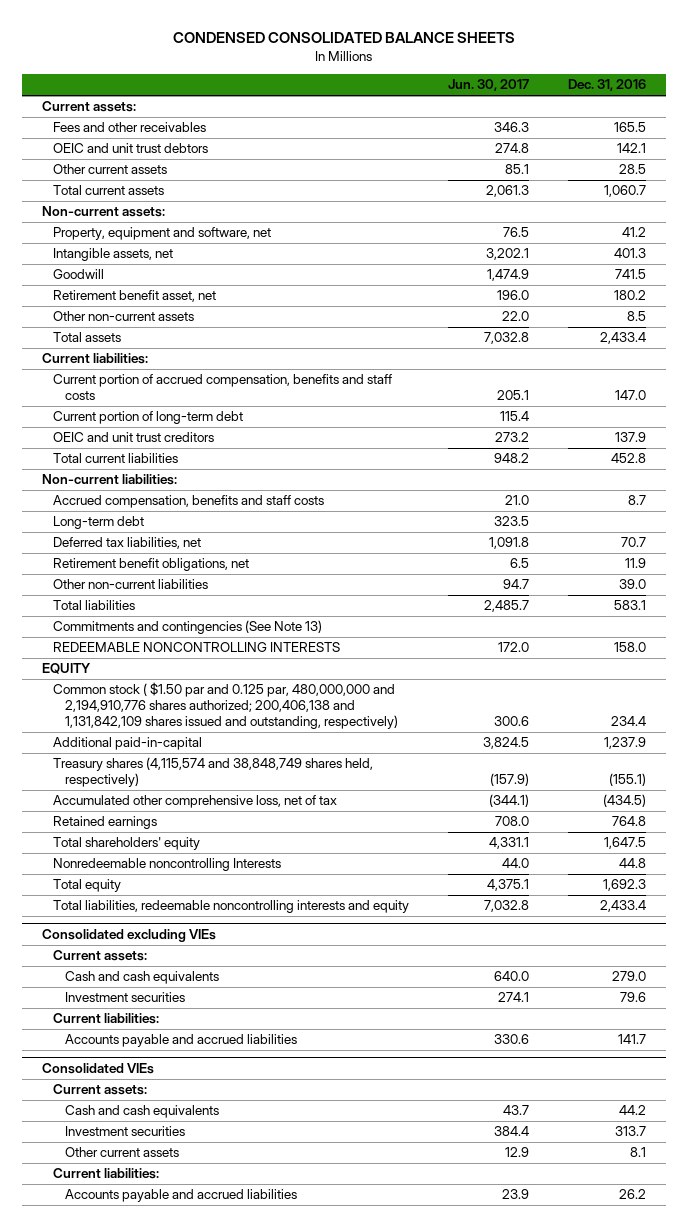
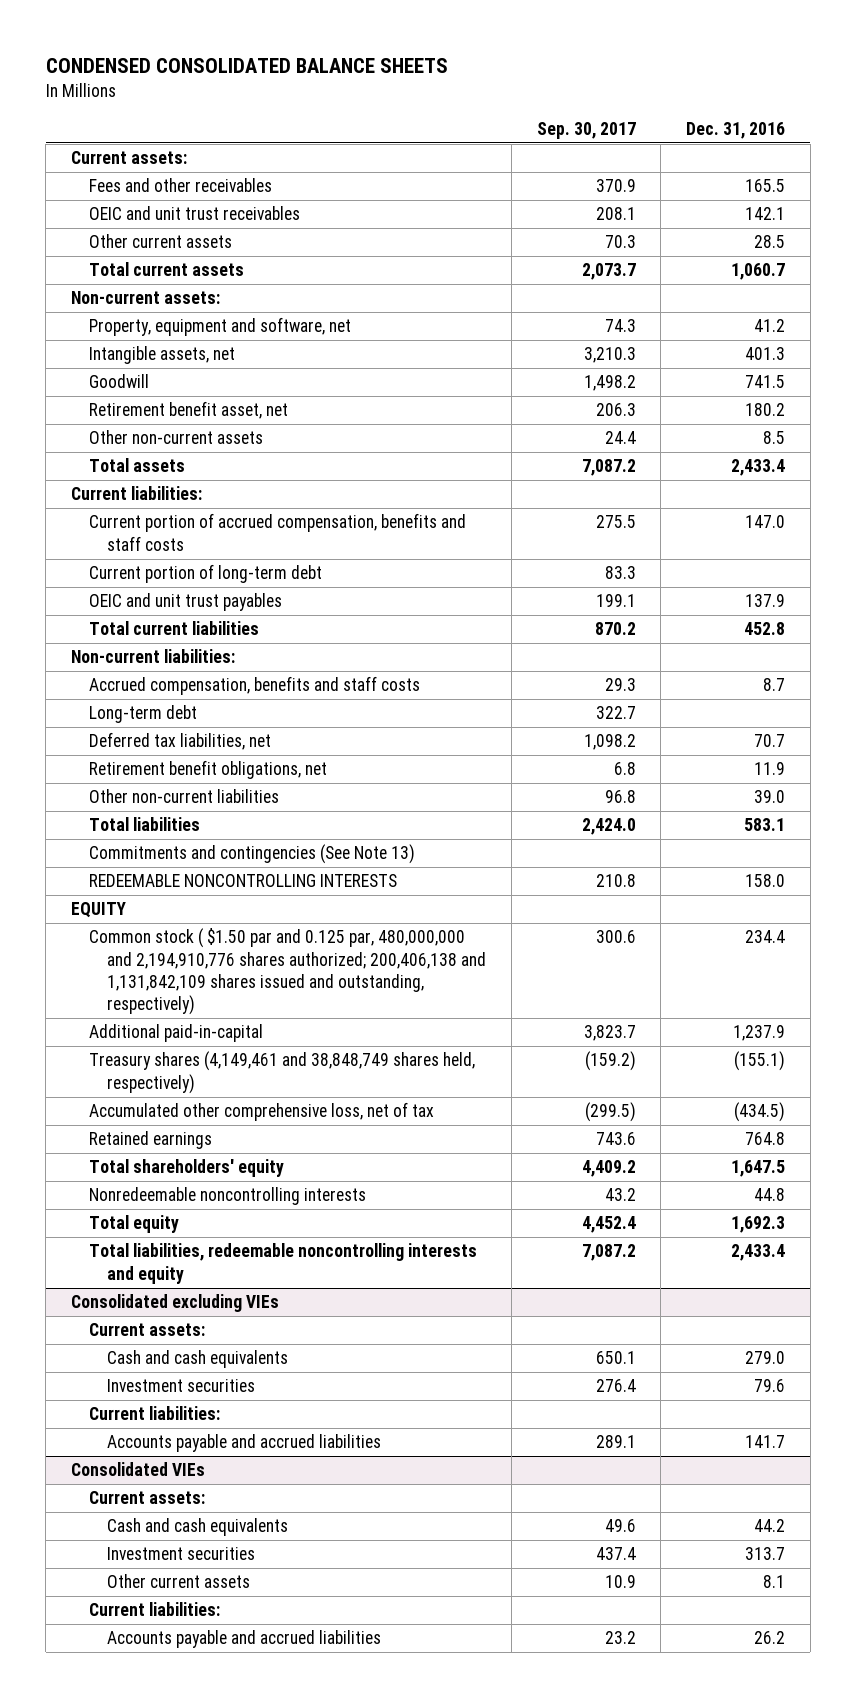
- | Jun. 30, 2017 | Dec. 31, 2016
+ | Sep. 30, 2017 | Dec. 31, 2016
- OEIC and unit trust debtors | 274.8 | 142.1
+ OEIC and unit trust receivables | 208.1 | 142.1
- OEIC and unit trust creditors | 273.2 | 137.9
+ OEIC and unit trust payables | 199.1 | 137.9
- Treasury shares (4,115,574 and 38,848,749 shares held, respectively) | (157.9) | (155.1)
+ Treasury shares (4,149,461 and 38,848,749 shares held, respectively) | (159.2) | (155.1)
- Nonredeemable noncontrolling Interests | 44.0 | 44.8
+ Nonredeemable noncontrolling interests | 43.2 | 44.8

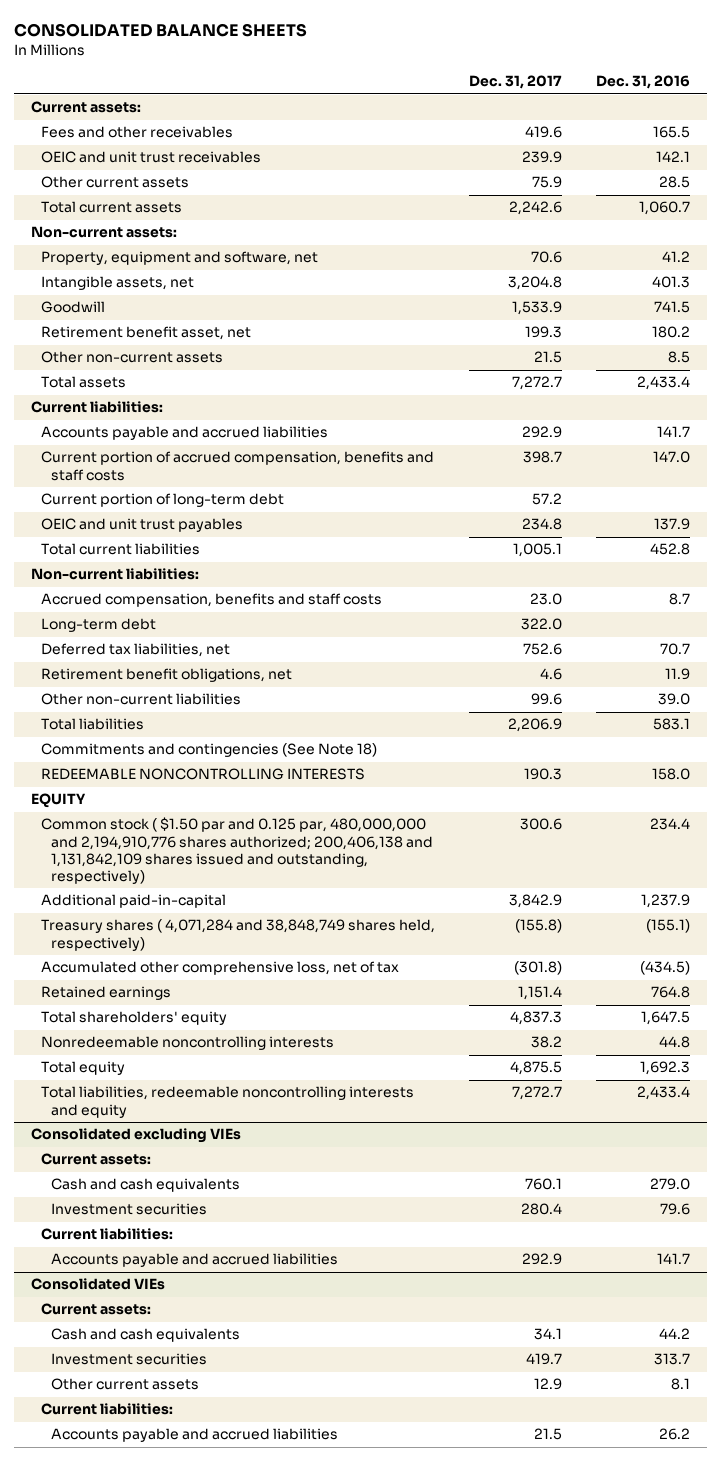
- CONDENSED CONSOLIDATED BALANCE SHEETS
+ CONSOLIDATED BALANCE SHEETS
- | Sep. 30, 2017 | Dec. 31, 2016
+ | Dec. 31, 2017 | Dec. 31, 2016
+ Accounts payable and accrued liabilities | 292.9 | 141.7
- Commitments and contingencies (See Note 13)
+ Commitments and contingencies (See Note 18)
- Treasury shares (4,149,461 and 38,848,749 shares held, respectively) | (159.2) | (155.1)
+ Treasury shares ( 4,071,284 and 38,848,749 shares held, respectively) | (155.8) | (155.1)

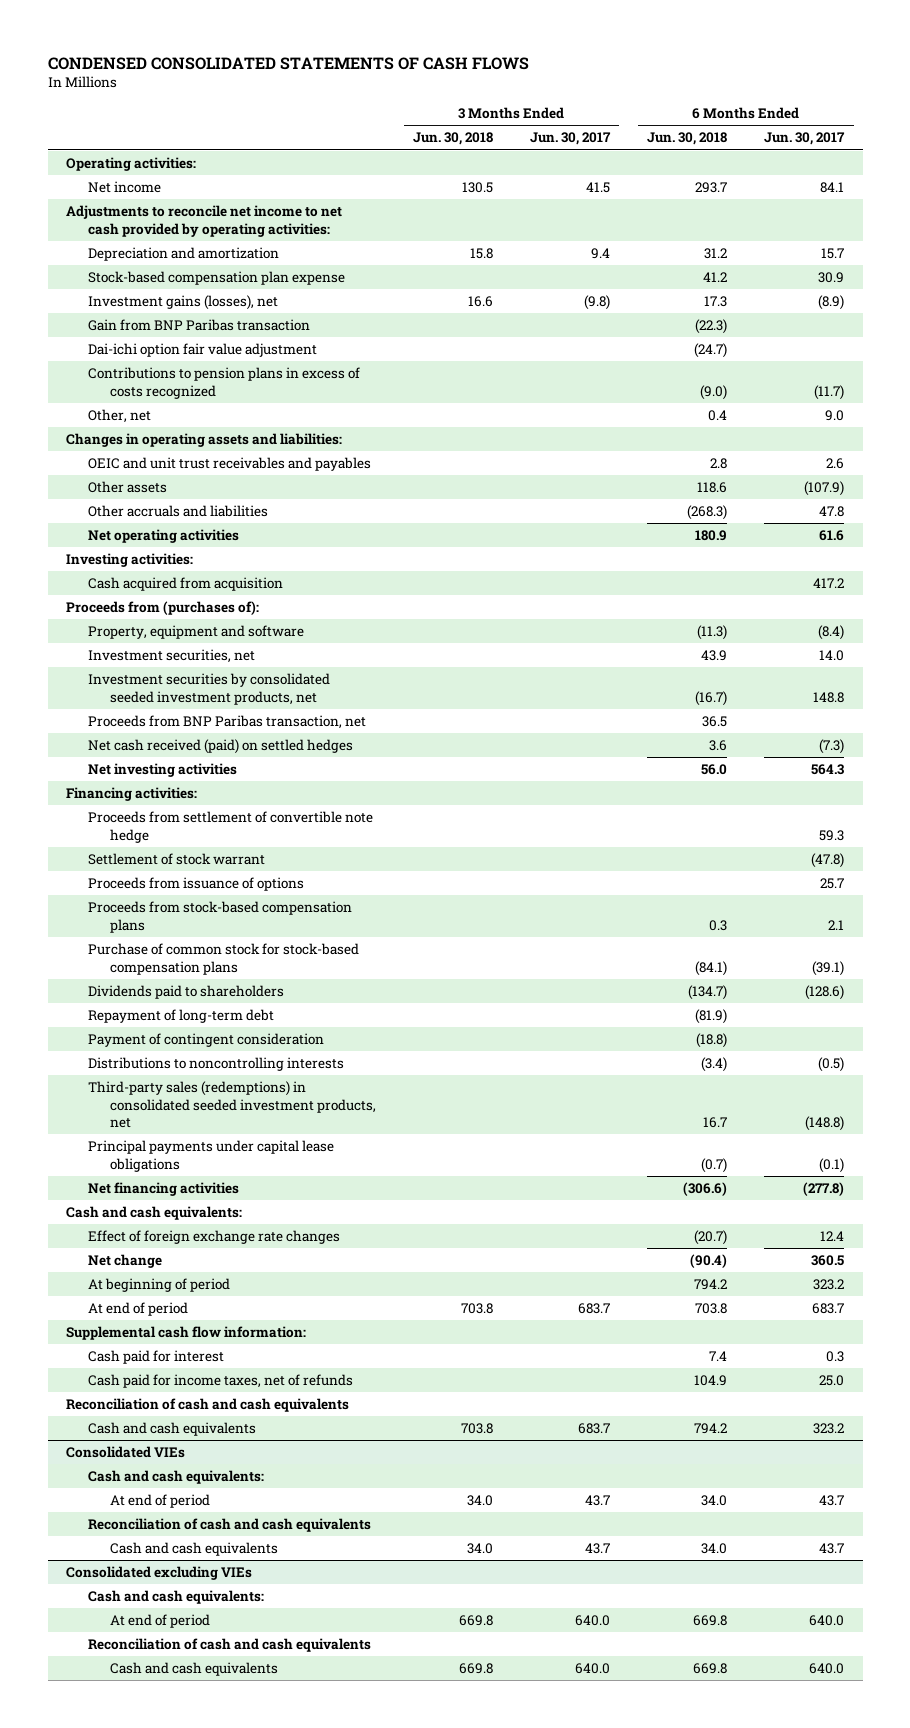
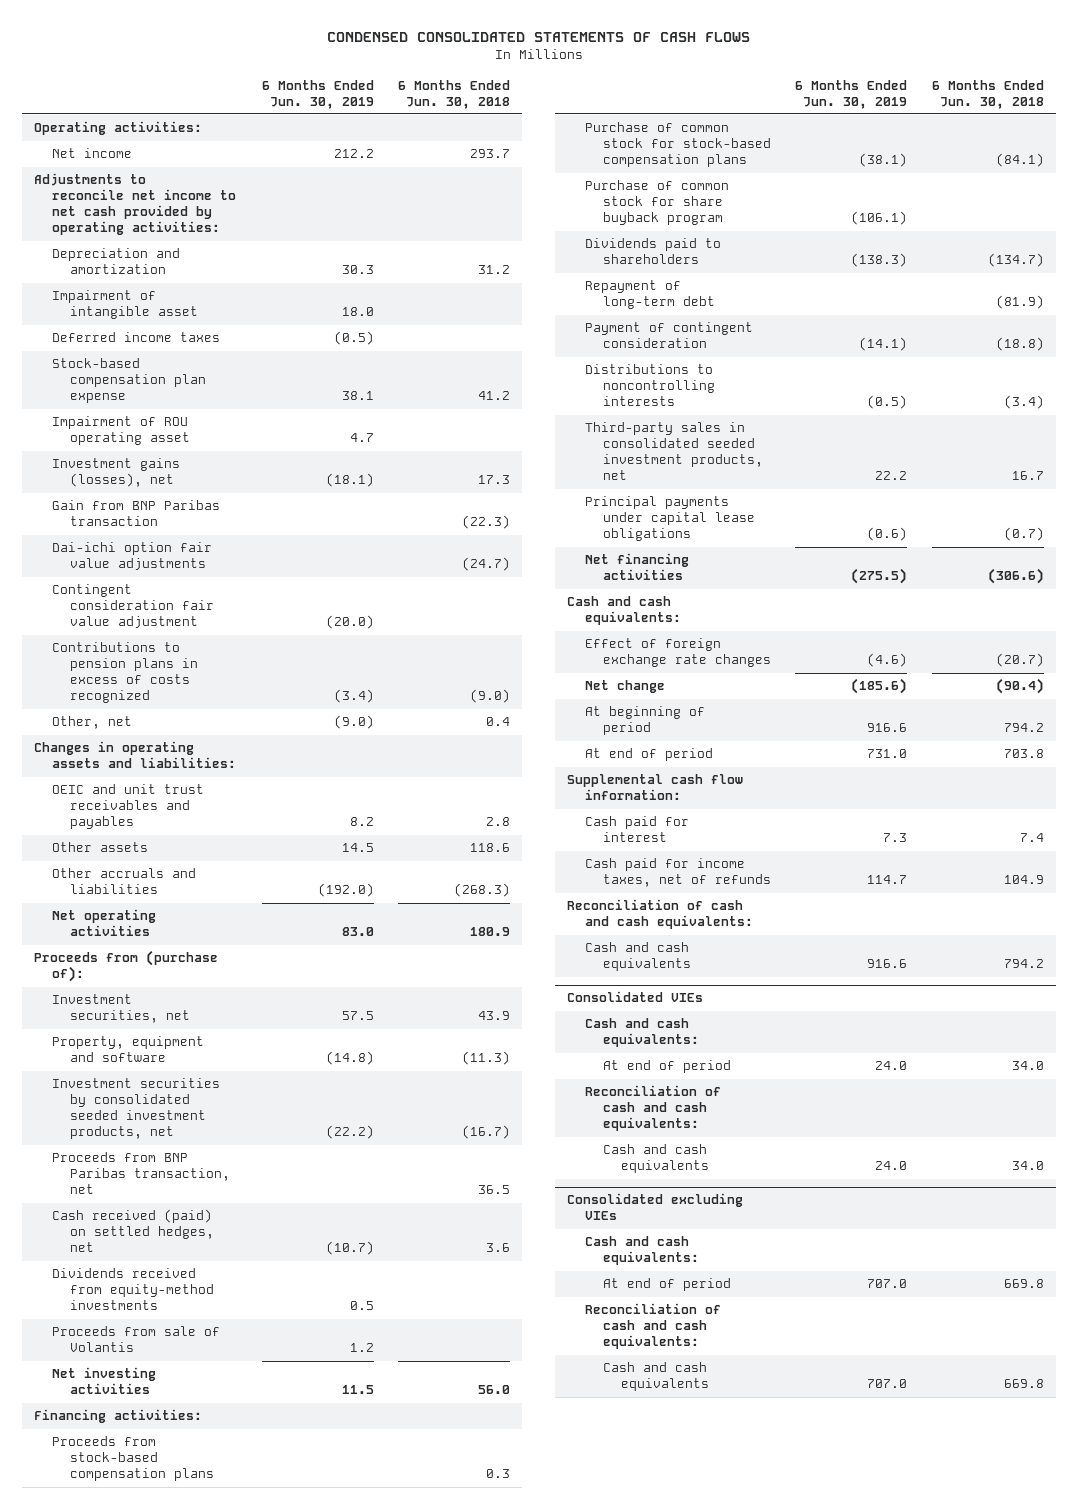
- | 3 Months Ended Jun. 30, 2018 | 3 Months Ended Jun. 30, 2017 | 6 Months Ended Jun. 30, 2018 | 6 Months Ended Jun. 30, 2017
+ | 6 Months Ended Jun. 30, 2019 | 6 Months Ended Jun. 30, 2018
+ Impairment of intangible asset | 18.0 |
+ Deferred income taxes | (0.5) |
+ Impairment of ROU operating asset | 4.7 |
- Dai-ichi option fair value adjustment | | | (24.7) |
+ Dai-ichi option fair value adjustments | | (24.7)
+ Contingent consideration fair value adjustment | (20.0) |
- Investing activities:
- Cash acquired from acquisition | | | | 417.2
- Proceeds from (purchases of):
+ Proceeds from (purchase of):
moved down: Property, equipment and software | (14.8) | (11.3)
- Net cash received (paid) on settled hedges | | | 3.6 | (7.3)
+ Cash received (paid) on settled hedges, net | (10.7) | 3.6
+ Dividends received from equity-method investments | 0.5 |
+ Proceeds from sale of Volantis | 1.2 |
- Proceeds from settlement of convertible note hedge | | | | 59.3
- Settlement of stock warrant | | | | (47.8)
- Proceeds from issuance of options | | | | 25.7
+ Purchase of common stock for share buyback program | (106.1) |
- Third-party sales (redemptions) in consolidated seeded investment products, net | | | 16.7 | (148.8)
+ Third-party sales in consolidated seeded investment products, net | 22.2 | 16.7
- Reconciliation of cash and cash equivalents
+ Reconciliation of cash and cash equivalents:
@ Consolidated VIEs
- Reconciliation of cash and cash equivalents
+ Reconciliation of cash and cash equivalents:
@ Consolidated excluding VIEs
- Reconciliation of cash and cash equivalents
+ Reconciliation of cash and cash equivalents:

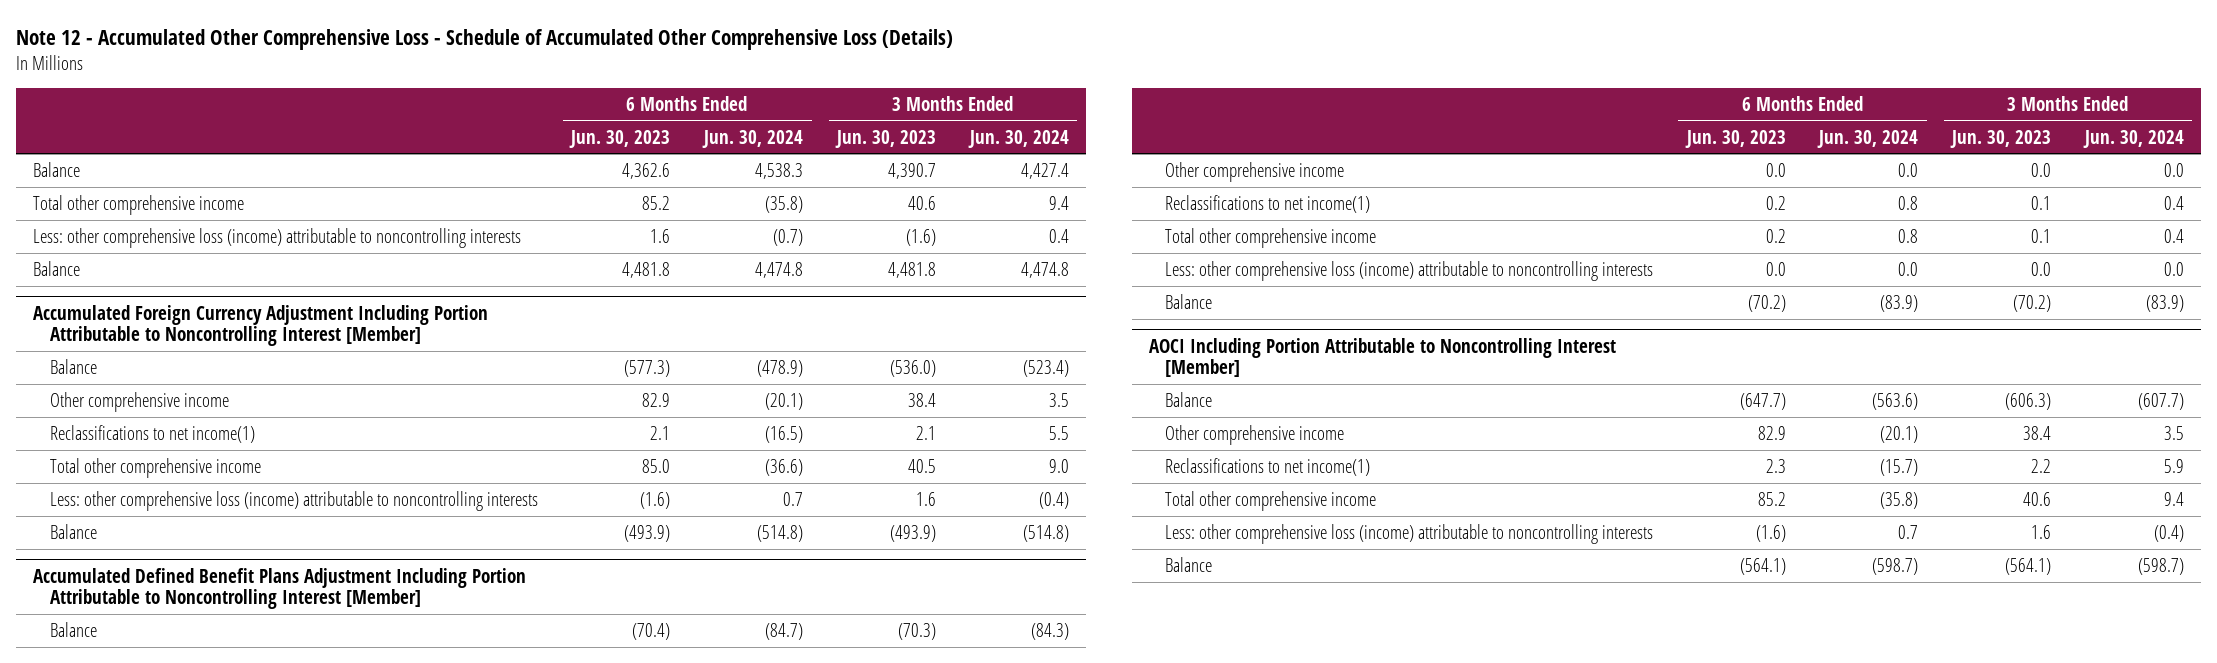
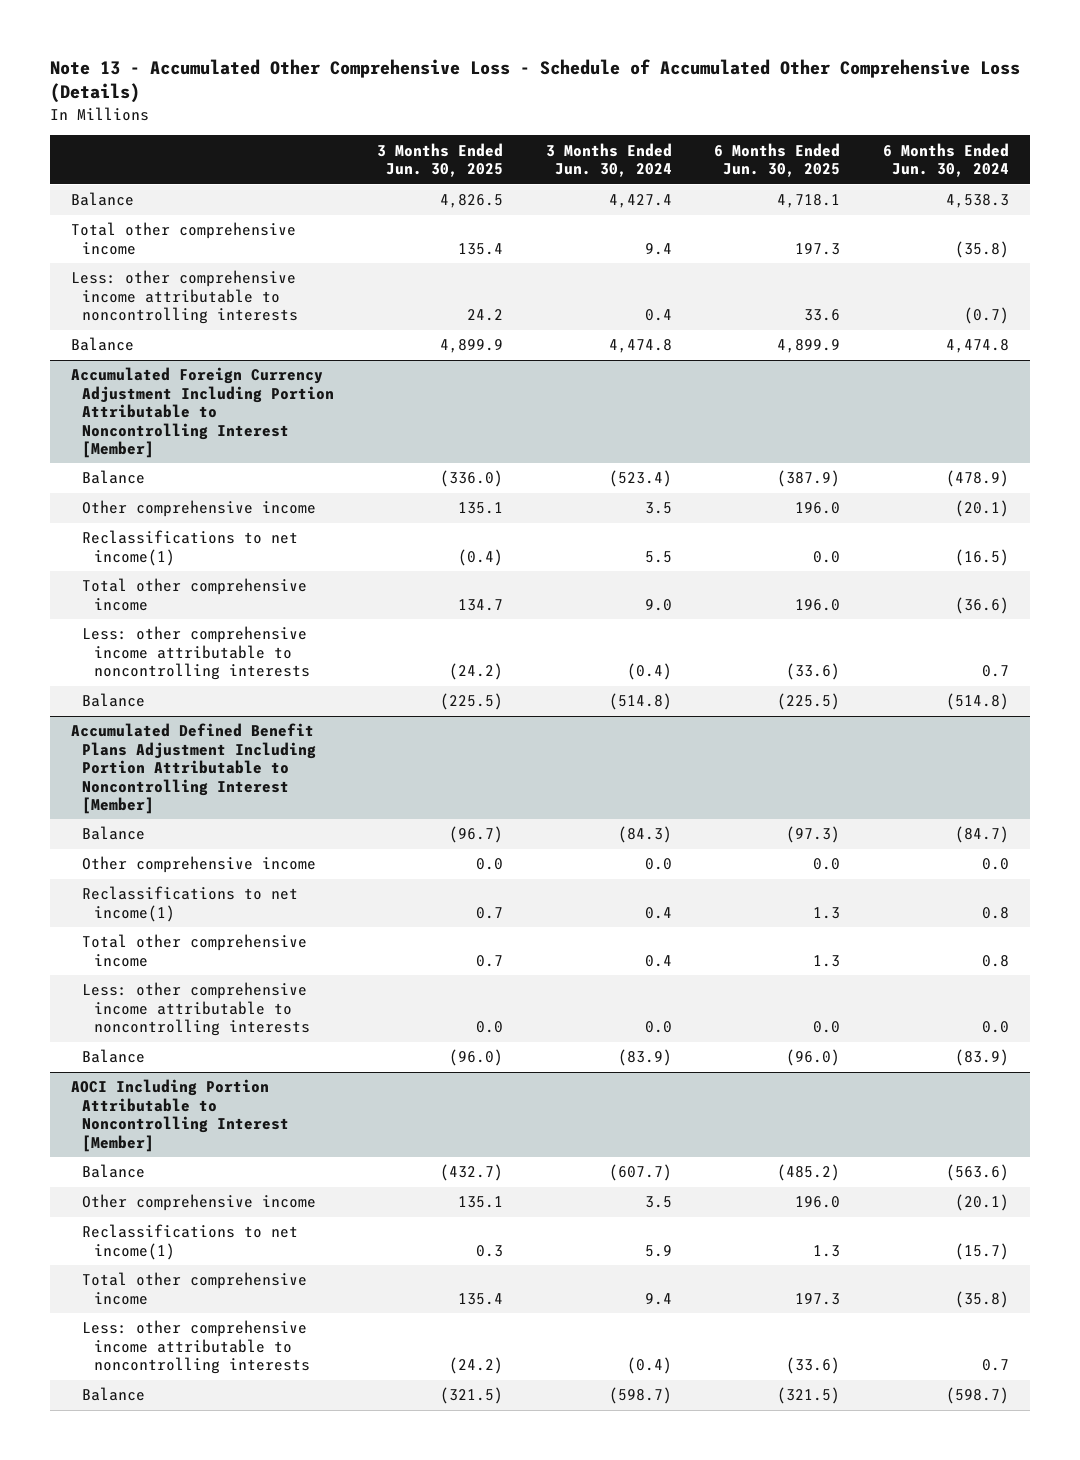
- Note 12 - Accumulated Other Comprehensive Loss - Schedule of Accumulated Other Comprehensive Loss (Details)
+ Note 13 - Accumulated Other Comprehensive Loss - Schedule of Accumulated Other Comprehensive Loss (Details)
- | 6 Months Ended Jun. 30, 2023 | 6 Months Ended Jun. 30, 2024 | 3 Months Ended Jun. 30, 2023 | 3 Months Ended Jun. 30, 2024
+ | 3 Months Ended Jun. 30, 2025 | 3 Months Ended Jun. 30, 2024 | 6 Months Ended Jun. 30, 2025 | 6 Months Ended Jun. 30, 2024
- Less: other comprehensive loss (income) attributable to noncontrolling interests | 1.6 | (0.7) | (1.6) | 0.4
+ Less: other comprehensive income attributable to noncontrolling interests | 24.2 | 0.4 | 33.6 | (0.7)
@ Accumulated Foreign Currency Adjustment Including Portion Attributable to Noncontrolling Interest [Member]
- Less: other comprehensive loss (income) attributable to noncontrolling interests | (1.6) | 0.7 | 1.6 | (0.4)
+ Less: other comprehensive income attributable to noncontrolling interests | (24.2) | (0.4) | (33.6) | 0.7
@ Accumulated Defined Benefit Plans Adjustment Including Portion Attributable to Noncontrolling Interest [Member]
- Less: other comprehensive loss (income) attributable to noncontrolling interests | 0.0 | 0.0 | 0.0 | 0.0
+ Less: other comprehensive income attributable to noncontrolling interests | 0.0 | 0.0 | 0.0 | 0.0
@ AOCI Including Portion Attributable to Noncontrolling Interest [Member]
- Less: other comprehensive loss (income) attributable to noncontrolling interests | (1.6) | 0.7 | 1.6 | (0.4)
+ Less: other comprehensive income attributable to noncontrolling interests | (24.2) | (0.4) | (33.6) | 0.7

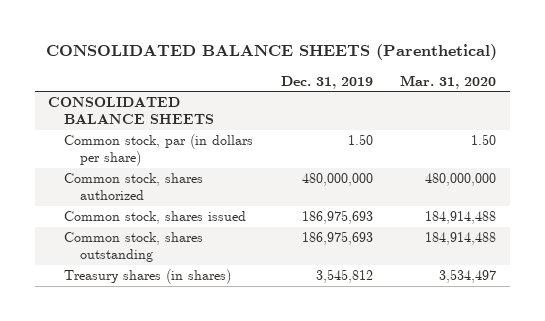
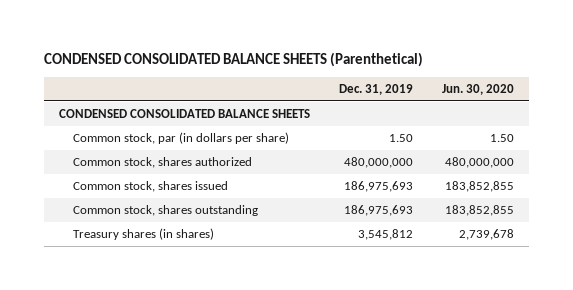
- CONSOLIDATED BALANCE SHEETS (Parenthetical)
+ CONDENSED CONSOLIDATED BALANCE SHEETS (Parenthetical)
- | Dec. 31, 2019 | Mar. 31, 2020
+ | Dec. 31, 2019 | Jun. 30, 2020
- CONSOLIDATED BALANCE SHEETS
+ CONDENSED CONSOLIDATED BALANCE SHEETS

